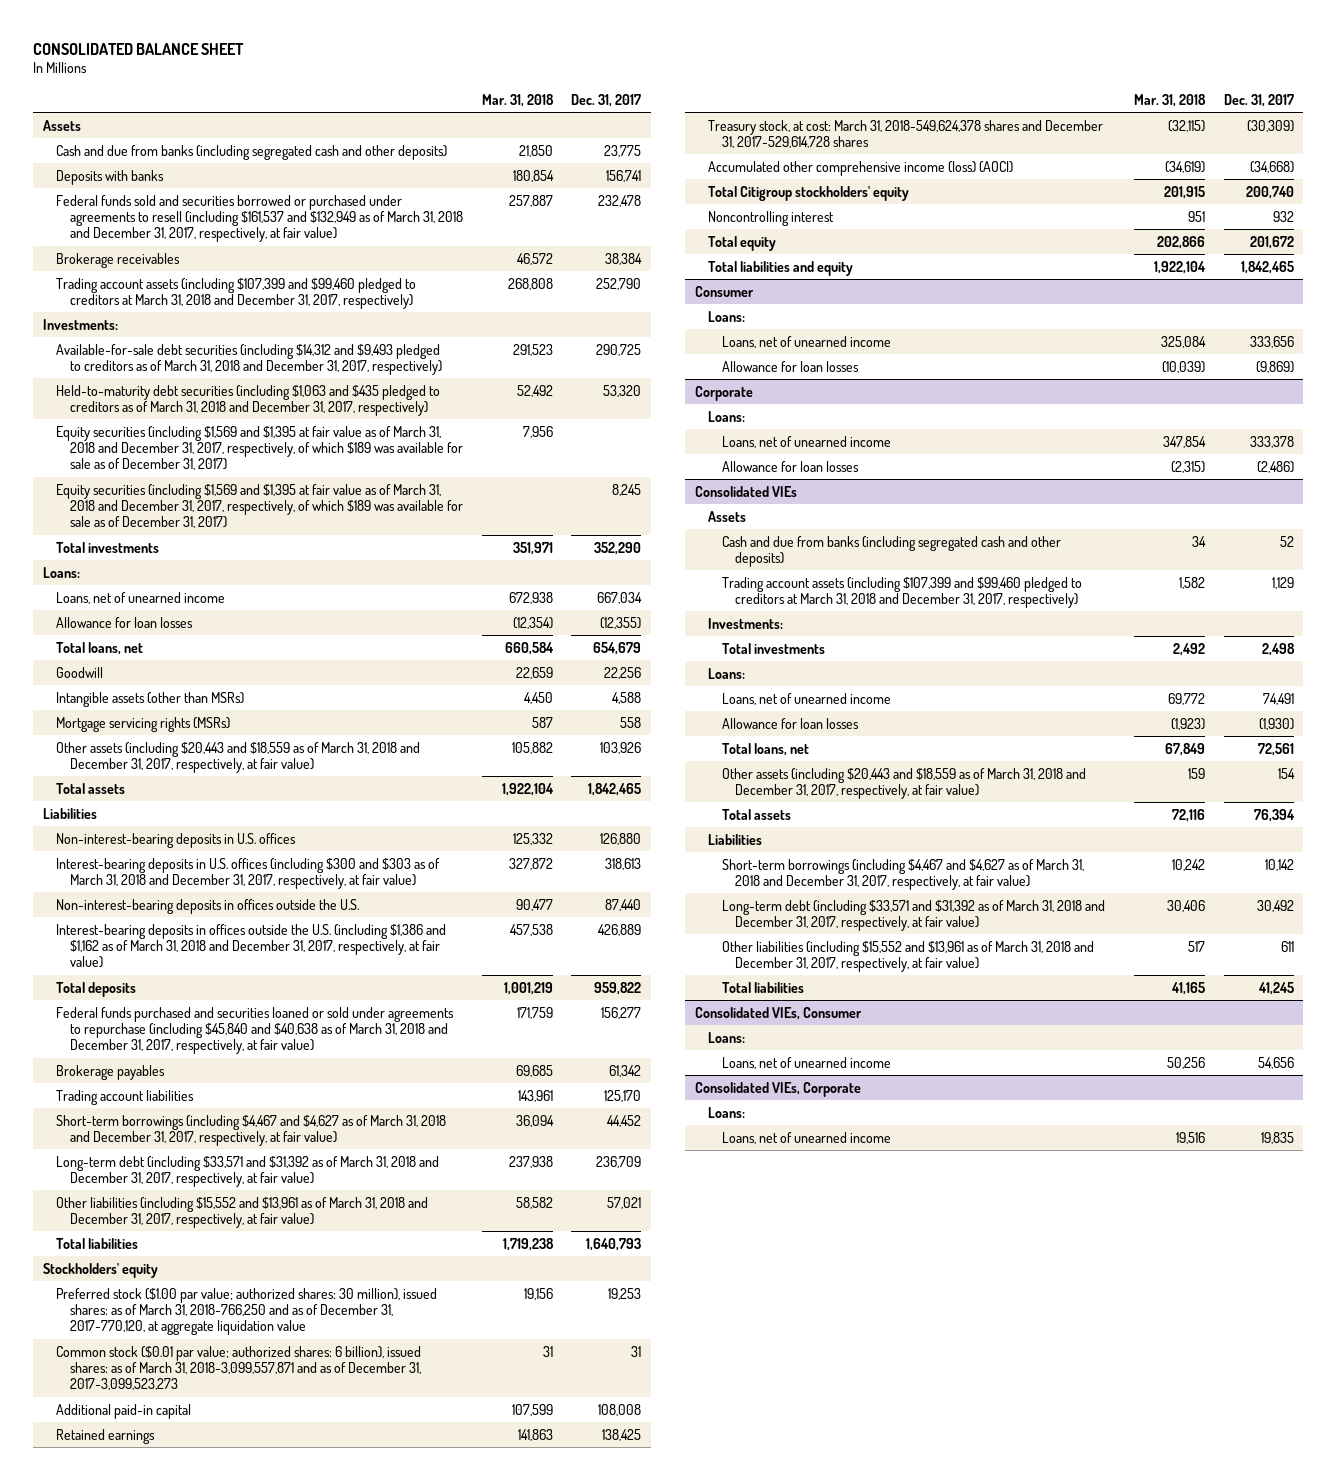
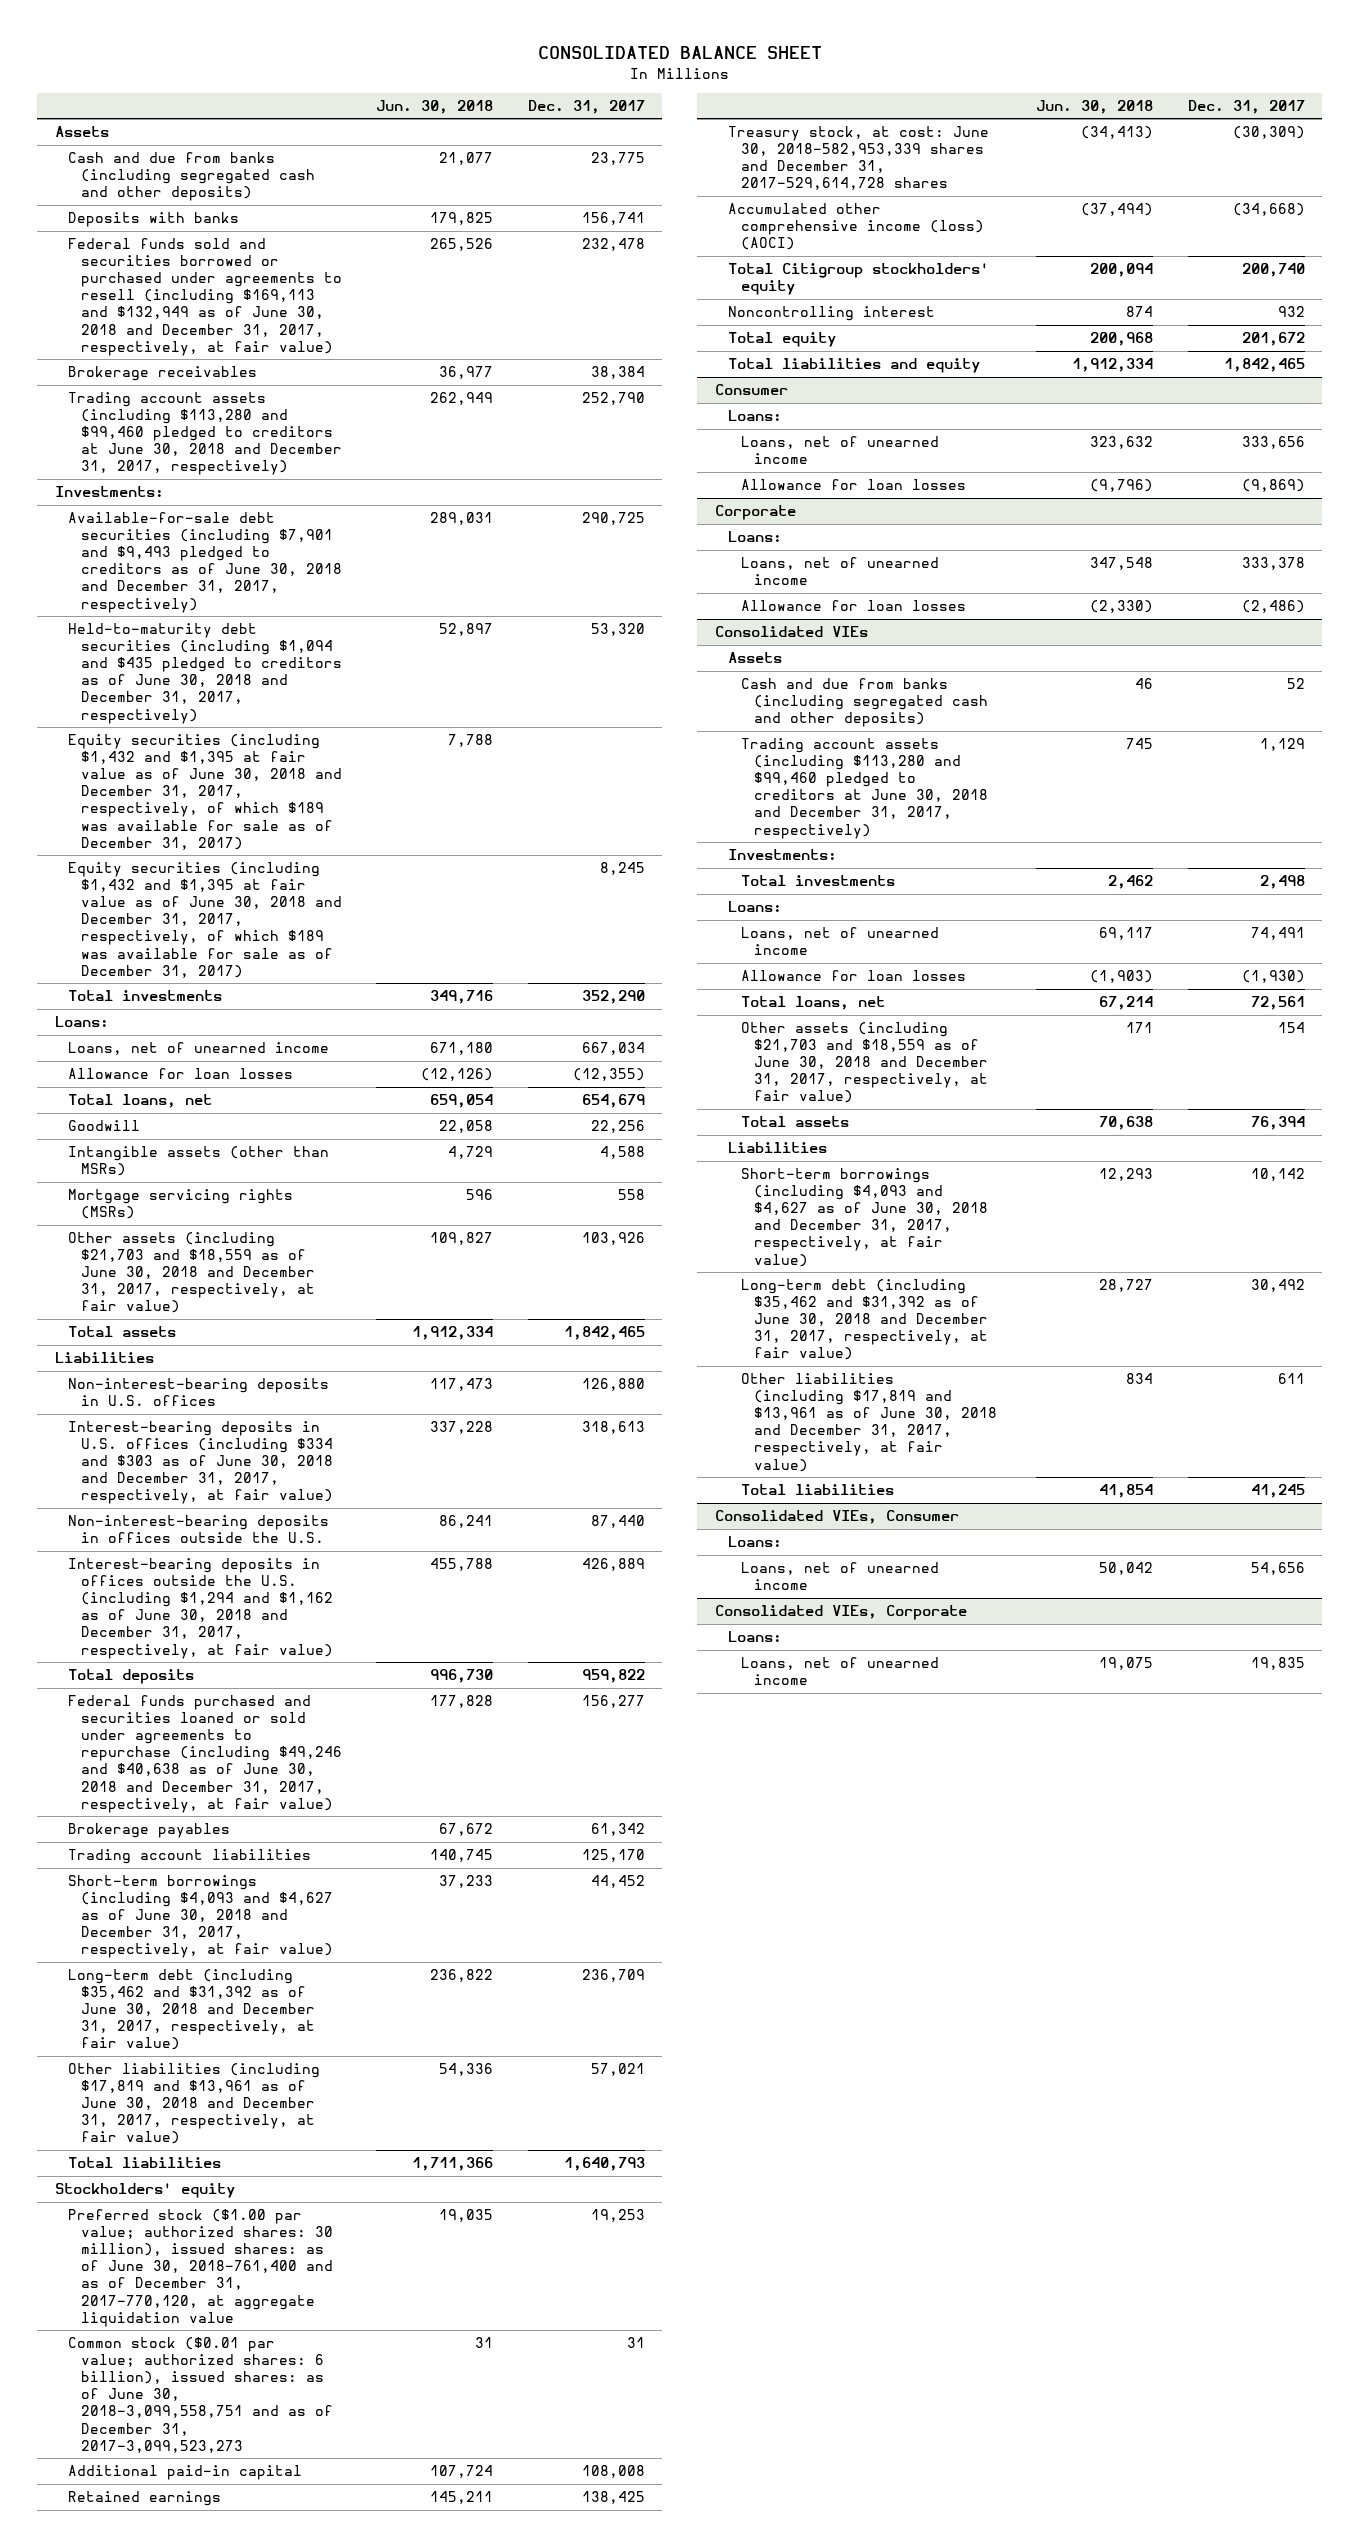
- | Mar. 31, 2018 | Dec. 31, 2017
+ | Jun. 30, 2018 | Dec. 31, 2017
- Federal funds sold and securities borrowed or purchased under agreements to resell (including $161,537 and $132,949 as of March 31, 2018 and December 31, 2017, respectively, at fair value) | 257,887 | 232,478
+ Federal funds sold and securities borrowed or purchased under agreements to resell (including $169,113 and $132,949 as of June 30, 2018 and December 31, 2017, respectively, at fair value) | 265,526 | 232,478
- Trading account assets (including $107,399 and $99,460 pledged to creditors at March 31, 2018 and December 31, 2017, respectively) | 268,808 | 252,790
+ Trading account assets (including $113,280 and $99,460 pledged to creditors at June 30, 2018 and December 31, 2017, respectively) | 262,949 | 252,790
- Available-for-sale debt securities (including $14,312 and $9,493 pledged to creditors as of March 31, 2018 and December 31, 2017, respectively) | 291,523 | 290,725
- Held-to-maturity debt securities (including $1,063 and $435 pledged to creditors as of March 31, 2018 and December 31, 2017, respectively) | 52,492 | 53,320
- Equity securities (including $1,569 and $1,395 at fair value as of March 31, 2018 and December 31, 2017, respectively, of which $189 was available for sale as of December 31, 2017) | 7,956 |
- Equity securities (including $1,569 and $1,395 at fair value as of March 31, 2018 and December 31, 2017, respectively, of which $189 was available for sale as of December 31, 2017) | | 8,245
+ Available-for-sale debt securities (including $7,901 and $9,493 pledged to creditors as of June 30, 2018 and December 31, 2017, respectively) | 289,031 | 290,725
+ Held-to-maturity debt securities (including $1,094 and $435 pledged to creditors as of June 30, 2018 and December 31, 2017, respectively) | 52,897 | 53,320
+ Equity securities (including $1,432 and $1,395 at fair value as of June 30, 2018 and December 31, 2017, respectively, of which $189 was available for sale as of December 31, 2017) | 7,788 |
+ Equity securities (including $1,432 and $1,395 at fair value as of June 30, 2018 and December 31, 2017, respectively, of which $189 was available for sale as of December 31, 2017) | | 8,245
- Other assets (including $20,443 and $18,559 as of March 31, 2018 and December 31, 2017, respectively, at fair value) | 105,882 | 103,926
+ Other assets (including $21,703 and $18,559 as of June 30, 2018 and December 31, 2017, respectively, at fair value) | 109,827 | 103,926
- Interest-bearing deposits in U.S. offices (including $300 and $303 as of March 31, 2018 and December 31, 2017, respectively, at fair value) | 327,872 | 318,613
+ Interest-bearing deposits in U.S. offices (including $334 and $303 as of June 30, 2018 and December 31, 2017, respectively, at fair value) | 337,228 | 318,613
- Interest-bearing deposits in offices outside the U.S. (including $1,386 and $1,162 as of March 31, 2018 and December 31, 2017, respectively, at fair value) | 457,538 | 426,889
+ Interest-bearing deposits in offices outside the U.S. (including $1,294 and $1,162 as of June 30, 2018 and December 31, 2017, respectively, at fair value) | 455,788 | 426,889
- Federal funds purchased and securities loaned or sold under agreements to repurchase (including $45,840 and $40,638 as of March 31, 2018 and December 31, 2017, respectively, at fair value) | 171,759 | 156,277
+ Federal funds purchased and securities loaned or sold under agreements to repurchase (including $49,246 and $40,638 as of June 30, 2018 and December 31, 2017, respectively, at fair value) | 177,828 | 156,277
- Short-term borrowings (including $4,467 and $4,627 as of March 31, 2018 and December 31, 2017, respectively, at fair value) | 36,094 | 44,452
- Long-term debt (including $33,571 and $31,392 as of March 31, 2018 and December 31, 2017, respectively, at fair value) | 237,938 | 236,709
- Other liabilities (including $15,552 and $13,961 as of March 31, 2018 and December 31, 2017, respectively, at fair value) | 58,582 | 57,021
+ Short-term borrowings (including $4,093 and $4,627 as of June 30, 2018 and December 31, 2017, respectively, at fair value) | 37,233 | 44,452
+ Long-term debt (including $35,462 and $31,392 as of June 30, 2018 and December 31, 2017, respectively, at fair value) | 236,822 | 236,709
+ Other liabilities (including $17,819 and $13,961 as of June 30, 2018 and December 31, 2017, respectively, at fair value) | 54,336 | 57,021
- Preferred stock ($1.00 par value; authorized shares: 30 million), issued shares: as of March 31, 2018-766,250 and as of December 31, 2017-770,120, at aggregate liquidation value | 19,156 | 19,253
- Common stock ($0.01 par value; authorized shares: 6 billion), issued shares: as of March 31, 2018-3,099,557,871 and as of December 31, 2017-3,099,523,273 | 31 | 31
+ Preferred stock ($1.00 par value; authorized shares: 30 million), issued shares: as of June 30, 2018-761,400 and as of December 31, 2017-770,120, at aggregate liquidation value | 19,035 | 19,253
+ Common stock ($0.01 par value; authorized shares: 6 billion), issued shares: as of June 30, 2018-3,099,558,751 and as of December 31, 2017-3,099,523,273 | 31 | 31
- Treasury stock, at cost: March 31, 2018-549,624,378 shares and December 31, 2017-529,614,728 shares | (32,115) | (30,309)
+ Treasury stock, at cost: June 30, 2018-582,953,339 shares and December 31, 2017-529,614,728 shares | (34,413) | (30,309)
@ Consolidated VIEs
- Trading account assets (including $107,399 and $99,460 pledged to creditors at March 31, 2018 and December 31, 2017, respectively) | 1,582 | 1,129
+ Trading account assets (including $113,280 and $99,460 pledged to creditors at June 30, 2018 and December 31, 2017, respectively) | 745 | 1,129
- Other assets (including $20,443 and $18,559 as of March 31, 2018 and December 31, 2017, respectively, at fair value) | 159 | 154
+ Other assets (including $21,703 and $18,559 as of June 30, 2018 and December 31, 2017, respectively, at fair value) | 171 | 154
- Short-term borrowings (including $4,467 and $4,627 as of March 31, 2018 and December 31, 2017, respectively, at fair value) | 10,242 | 10,142
- Long-term debt (including $33,571 and $31,392 as of March 31, 2018 and December 31, 2017, respectively, at fair value) | 30,406 | 30,492
- Other liabilities (including $15,552 and $13,961 as of March 31, 2018 and December 31, 2017, respectively, at fair value) | 517 | 611
+ Short-term borrowings (including $4,093 and $4,627 as of June 30, 2018 and December 31, 2017, respectively, at fair value) | 12,293 | 10,142
+ Long-term debt (including $35,462 and $31,392 as of June 30, 2018 and December 31, 2017, respectively, at fair value) | 28,727 | 30,492
+ Other liabilities (including $17,819 and $13,961 as of June 30, 2018 and December 31, 2017, respectively, at fair value) | 834 | 611

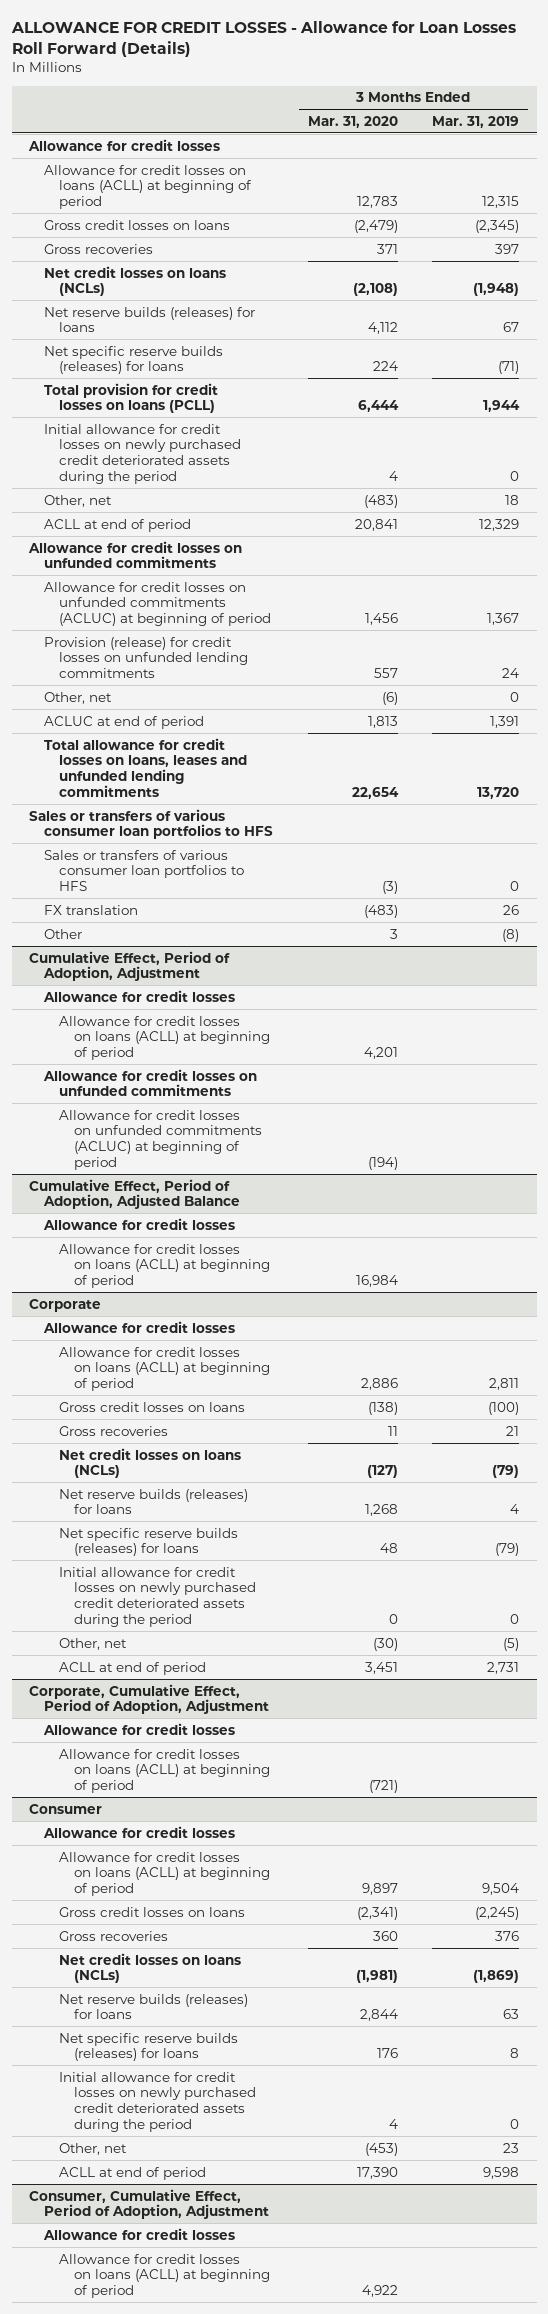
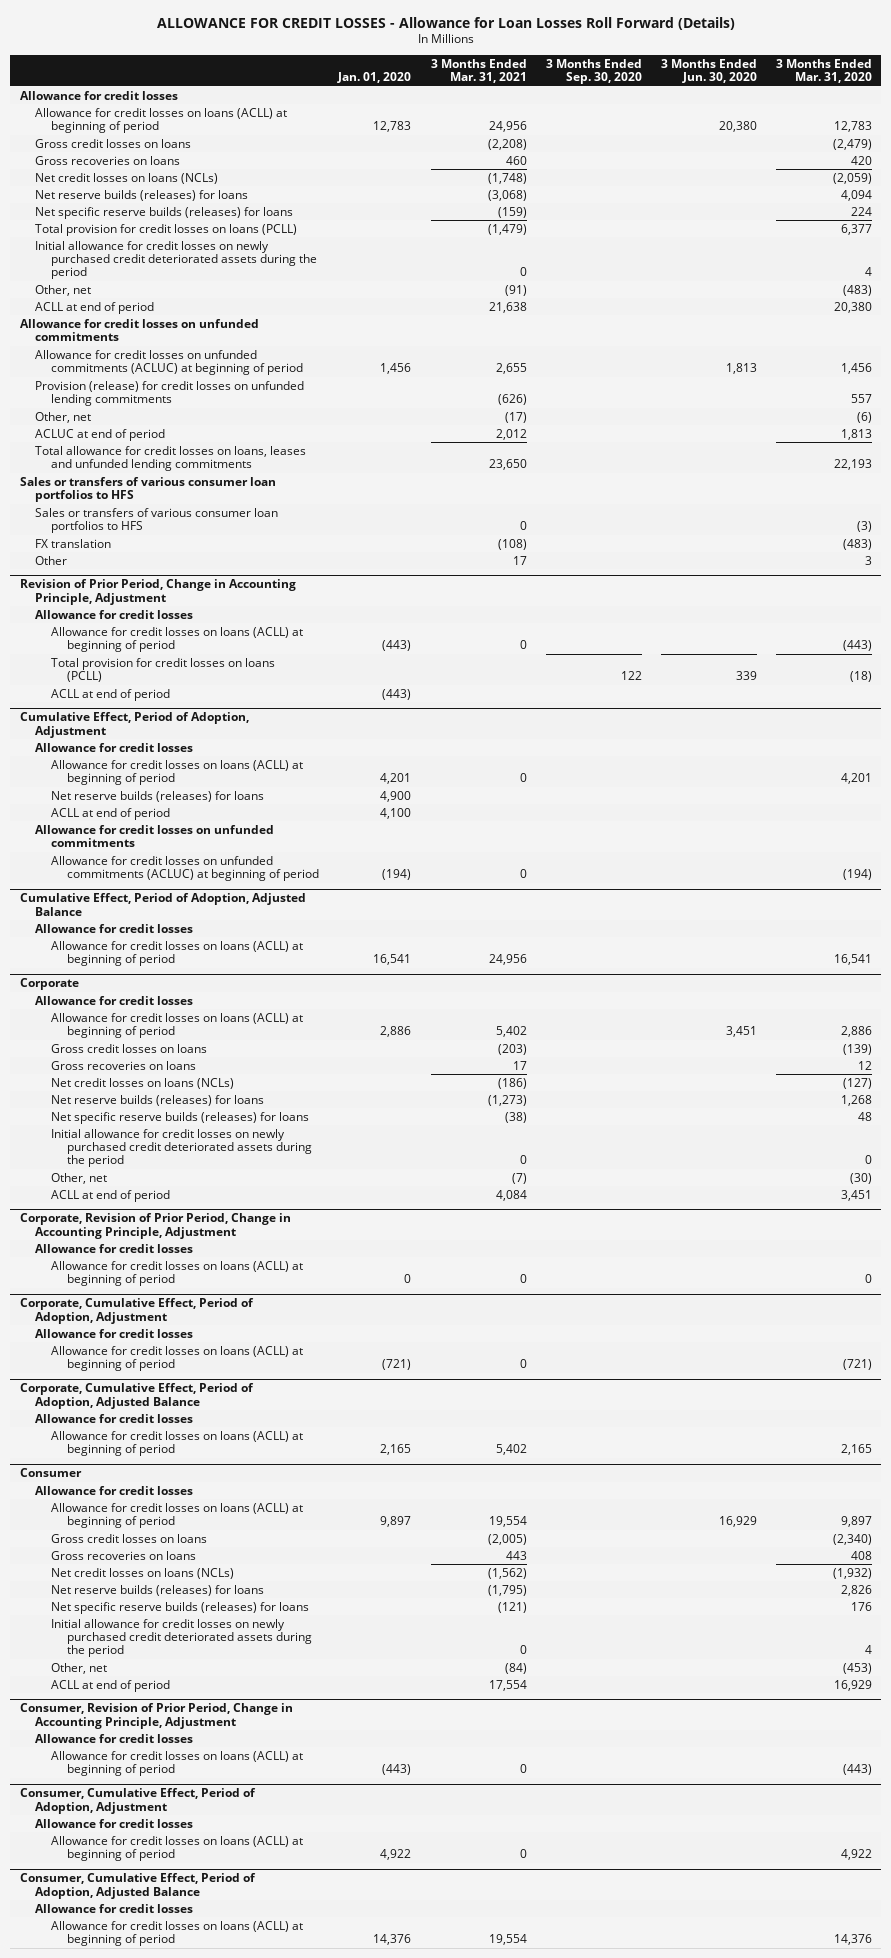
- | 3 Months Ended Mar. 31, 2020 | 3 Months Ended Mar. 31, 2019
+ | Jan. 01, 2020 | 3 Months Ended Mar. 31, 2021 | 3 Months Ended Sep. 30, 2020 | 3 Months Ended Jun. 30, 2020 | 3 Months Ended Mar. 31, 2020
- Gross recoveries | 371 | 397
- Net credit losses on loans (NCLs) | (2,108) | (1,948)
- Net reserve builds (releases) for loans | 4,112 | 67
+ Gross recoveries on loans | | 460 | | | 420
+ Net credit losses on loans (NCLs) | | (1,748) | | | (2,059)
+ Net reserve builds (releases) for loans | | (3,068) | | | 4,094
- Total provision for credit losses on loans (PCLL) | 6,444 | 1,944
+ Total provision for credit losses on loans (PCLL) | | (1,479) | | | 6,377
- ACLL at end of period | 20,841 | 12,329
+ ACLL at end of period | | 21,638 | | | 20,380
- Total allowance for credit losses on loans, leases and unfunded lending commitments | 22,654 | 13,720
+ Total allowance for credit losses on loans, leases and unfunded lending commitments | | 23,650 | | | 22,193
+ Revision of Prior Period, Change in Accounting Principle, Adjustment
+ Allowance for credit losses
+ Allowance for credit losses on loans (ACLL) at beginning of period | (443) | 0 | | | (443)
+ Total provision for credit losses on loans (PCLL) | | | 122 | 339 | (18)
+ ACLL at end of period | (443) | | | |
@ Cumulative Effect, Period of Adoption, Adjustment
+ Net reserve builds (releases) for loans | 4,900 | | | |
+ ACLL at end of period | 4,100 | | | |
@ Cumulative Effect, Period of Adoption, Adjusted Balance
- Allowance for credit losses on loans (ACLL) at beginning of period | 16,984 |
+ Allowance for credit losses on loans (ACLL) at beginning of period | 16,541 | 24,956 | | | 16,541
@ Corporate
- Gross credit losses on loans | (138) | (100)
- Gross recoveries | 11 | 21
+ Gross credit losses on loans | | (203) | | | (139)
+ Gross recoveries on loans | | 17 | | | 12
+ Corporate, Revision of Prior Period, Change in Accounting Principle, Adjustment
+ Allowance for credit losses
+ Allowance for credit losses on loans (ACLL) at beginning of period | 0 | 0 | | | 0
+ Corporate, Cumulative Effect, Period of Adoption, Adjusted Balance
+ Allowance for credit losses
+ Allowance for credit losses on loans (ACLL) at beginning of period | 2,165 | 5,402 | | | 2,165
@ Consumer
- Gross credit losses on loans | (2,341) | (2,245)
- Gross recoveries | 360 | 376
- Net credit losses on loans (NCLs) | (1,981) | (1,869)
- Net reserve builds (releases) for loans | 2,844 | 63
+ Gross credit losses on loans | | (2,005) | | | (2,340)
+ Gross recoveries on loans | | 443 | | | 408
+ Net credit losses on loans (NCLs) | | (1,562) | | | (1,932)
+ Net reserve builds (releases) for loans | | (1,795) | | | 2,826
- ACLL at end of period | 17,390 | 9,598
+ ACLL at end of period | | 17,554 | | | 16,929
+ Consumer, Revision of Prior Period, Change in Accounting Principle, Adjustment
+ Allowance for credit losses
+ Allowance for credit losses on loans (ACLL) at beginning of period | (443) | 0 | | | (443)
+ Consumer, Cumulative Effect, Period of Adoption, Adjusted Balance
+ Allowance for credit losses
+ Allowance for credit losses on loans (ACLL) at beginning of period | 14,376 | 19,554 | | | 14,376

